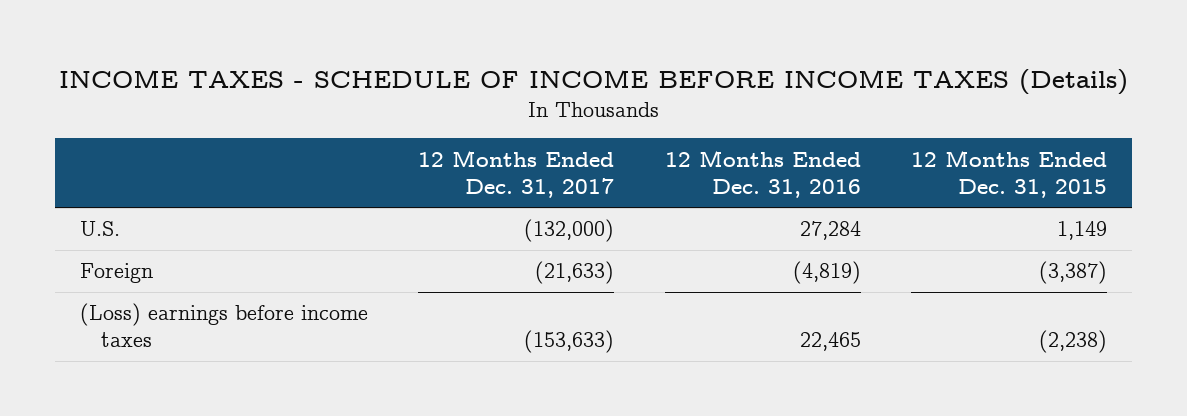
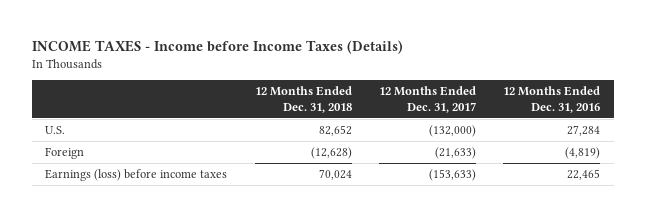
- INCOME TAXES - SCHEDULE OF INCOME BEFORE INCOME TAXES (Details)
+ INCOME TAXES - Income before Income Taxes (Details)
- | 12 Months Ended Dec. 31, 2017 | 12 Months Ended Dec. 31, 2016 | 12 Months Ended Dec. 31, 2015
+ | 12 Months Ended Dec. 31, 2018 | 12 Months Ended Dec. 31, 2017 | 12 Months Ended Dec. 31, 2016
- (Loss) earnings before income taxes | (153,633) | 22,465 | (2,238)
+ Earnings (loss) before income taxes | 70,024 | (153,633) | 22,465

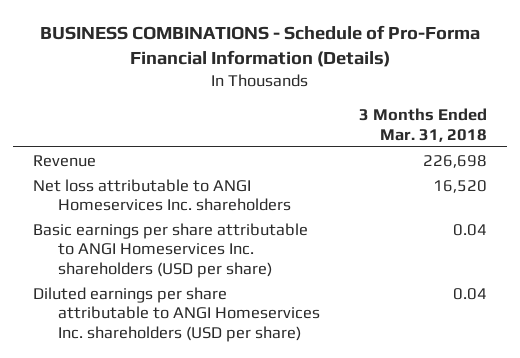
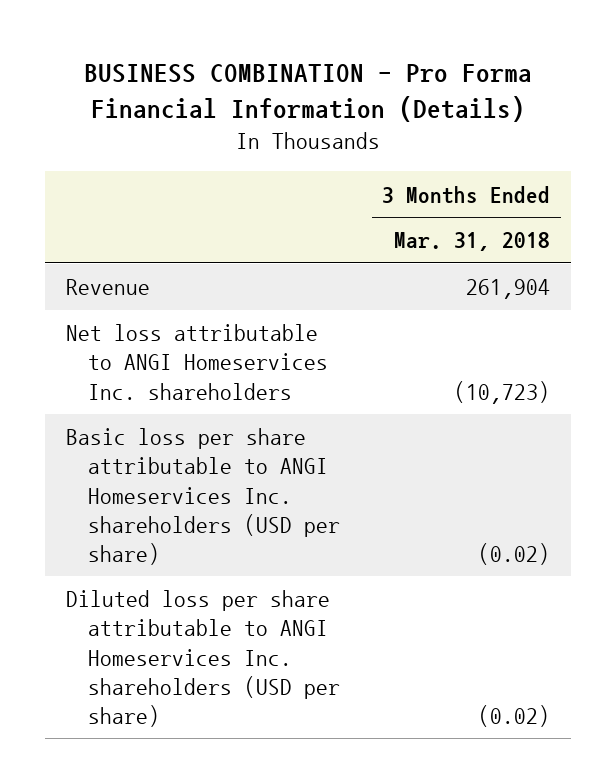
- BUSINESS COMBINATIONS - Schedule of Pro-Forma Financial Information (Details)
+ BUSINESS COMBINATION - Pro Forma Financial Information (Details)
- Revenue | 226,698
- Net loss attributable to ANGI Homeservices Inc. shareholders | 16,520
- Basic earnings per share attributable to ANGI Homeservices Inc. shareholders (USD per share) | 0.04
- Diluted earnings per share attributable to ANGI Homeservices Inc. shareholders (USD per share) | 0.04
+ Revenue | 261,904
+ Net loss attributable to ANGI Homeservices Inc. shareholders | (10,723)
+ Basic loss per share attributable to ANGI Homeservices Inc. shareholders (USD per share) | (0.02)
+ Diluted loss per share attributable to ANGI Homeservices Inc. shareholders (USD per share) | (0.02)

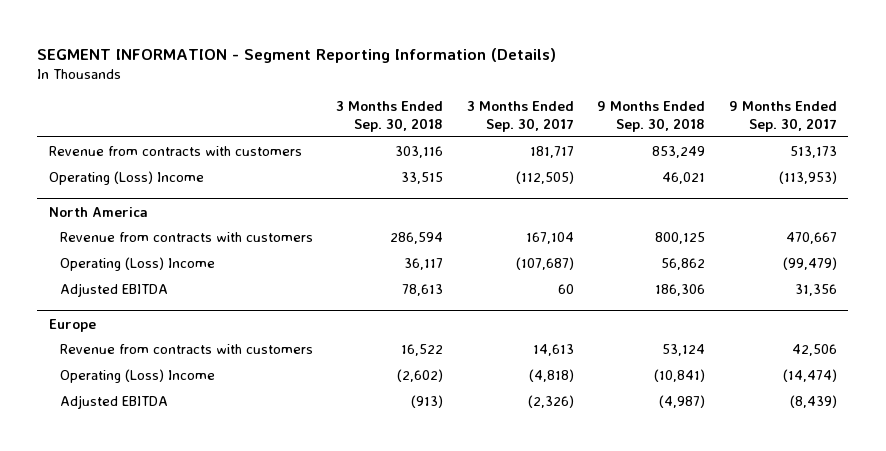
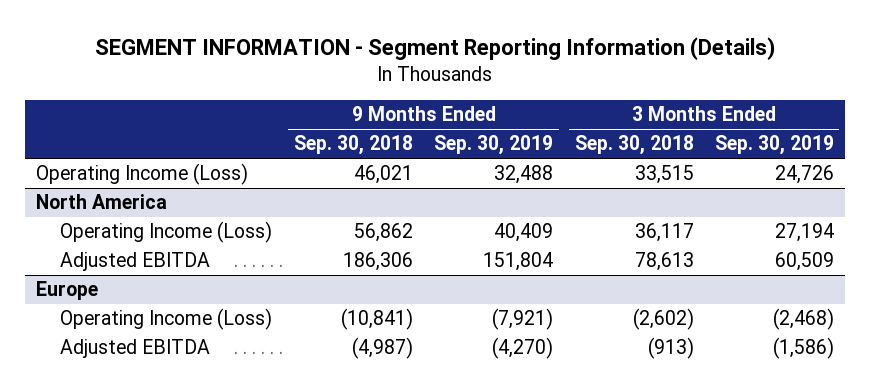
- | 3 Months Ended Sep. 30, 2018 | 3 Months Ended Sep. 30, 2017 | 9 Months Ended Sep. 30, 2018 | 9 Months Ended Sep. 30, 2017
+ | 9 Months Ended Sep. 30, 2018 | 9 Months Ended Sep. 30, 2019 | 3 Months Ended Sep. 30, 2018 | 3 Months Ended Sep. 30, 2019
- Revenue from contracts with customers | 303,116 | 181,717 | 853,249 | 513,173
- Operating (Loss) Income | 33,515 | (112,505) | 46,021 | (113,953)
+ Operating Income (Loss) | 46,021 | 32,488 | 33,515 | 24,726
@ North America
- Revenue from contracts with customers | 286,594 | 167,104 | 800,125 | 470,667
- Operating (Loss) Income | 36,117 | (107,687) | 56,862 | (99,479)
+ Operating Income (Loss) | 56,862 | 40,409 | 36,117 | 27,194
@ Europe
- Revenue from contracts with customers | 16,522 | 14,613 | 53,124 | 42,506
- Operating (Loss) Income | (2,602) | (4,818) | (10,841) | (14,474)
+ Operating Income (Loss) | (10,841) | (7,921) | (2,602) | (2,468)

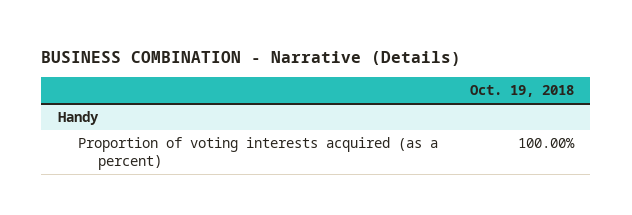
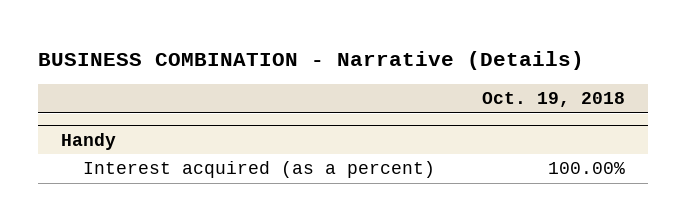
@ Handy
- Proportion of voting interests acquired (as a percent) | 100.00%
+ Interest acquired (as a percent) | 100.00%

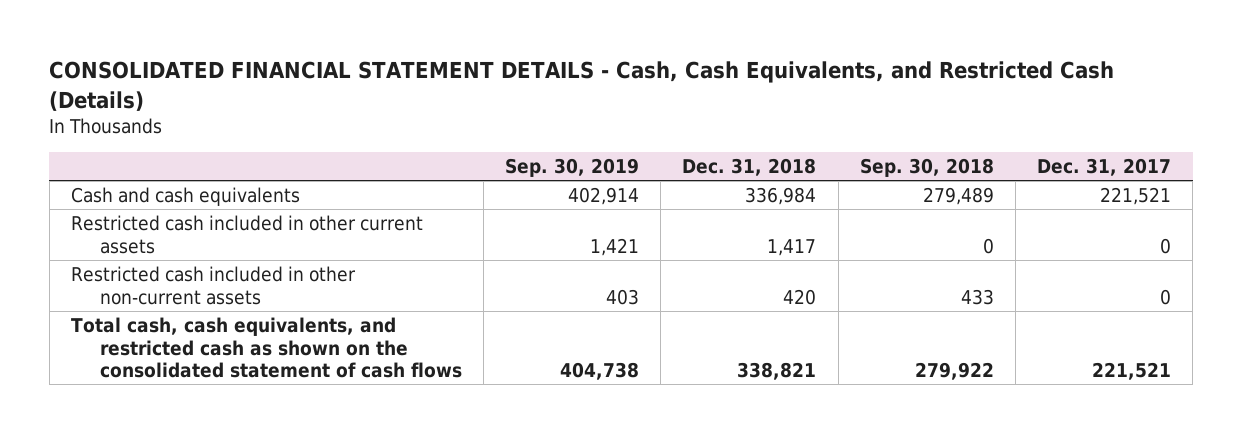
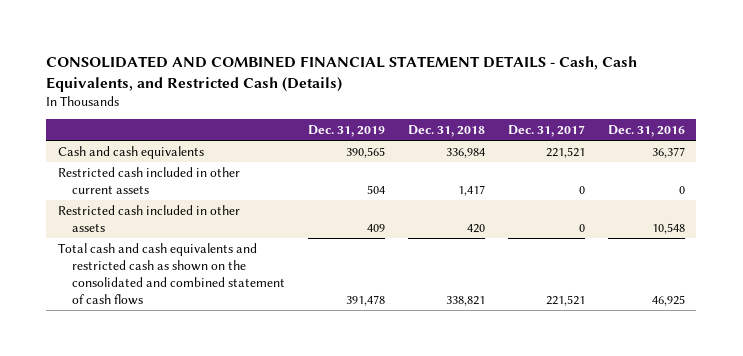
- CONSOLIDATED FINANCIAL STATEMENT DETAILS - Cash, Cash Equivalents, and Restricted Cash (Details)
+ CONSOLIDATED AND COMBINED FINANCIAL STATEMENT DETAILS - Cash, Cash Equivalents, and Restricted Cash (Details)
- | Sep. 30, 2019 | Dec. 31, 2018 | Sep. 30, 2018 | Dec. 31, 2017
+ | Dec. 31, 2019 | Dec. 31, 2018 | Dec. 31, 2017 | Dec. 31, 2016
- Restricted cash included in other non-current assets | 403 | 420 | 433 | 0
- Total cash, cash equivalents, and restricted cash as shown on the consolidated statement of cash flows | 404,738 | 338,821 | 279,922 | 221,521
+ Restricted cash included in other assets | 409 | 420 | 0 | 10,548
+ Total cash and cash equivalents and restricted cash as shown on the consolidated and combined statement of cash flows | 391,478 | 338,821 | 221,521 | 46,925

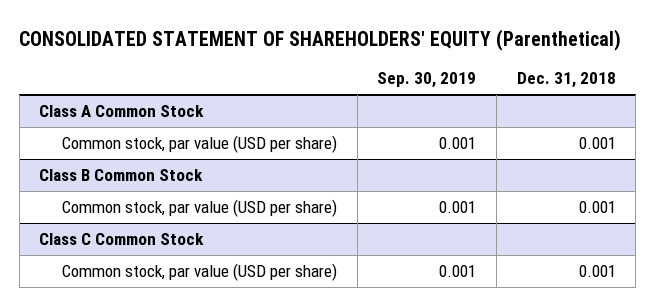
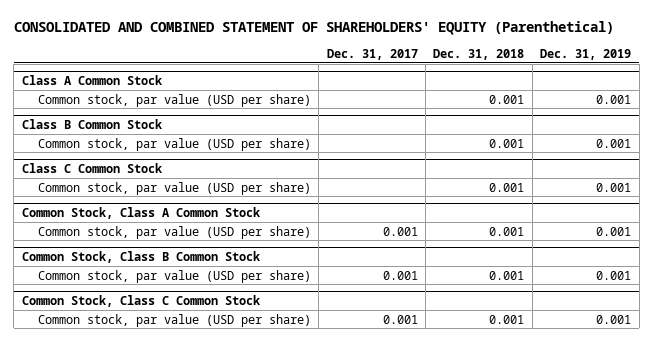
- CONSOLIDATED STATEMENT OF SHAREHOLDERS' EQUITY (Parenthetical)
+ CONSOLIDATED AND COMBINED STATEMENT OF SHAREHOLDERS' EQUITY (Parenthetical)
- | Sep. 30, 2019 | Dec. 31, 2018
+ | Dec. 31, 2017 | Dec. 31, 2018 | Dec. 31, 2019
+ Common Stock, Class A Common Stock
+ Common stock, par value (USD per share) | 0.001 | 0.001 | 0.001
+ Common Stock, Class B Common Stock
+ Common stock, par value (USD per share) | 0.001 | 0.001 | 0.001
+ Common Stock, Class C Common Stock
+ Common stock, par value (USD per share) | 0.001 | 0.001 | 0.001

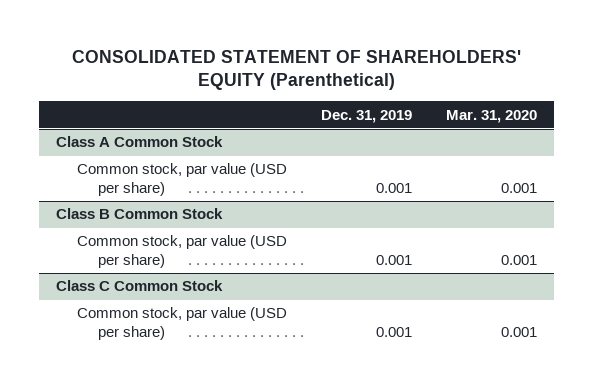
- CONSOLIDATED AND COMBINED STATEMENT OF SHAREHOLDERS' EQUITY (Parenthetical)
+ CONSOLIDATED STATEMENT OF SHAREHOLDERS' EQUITY (Parenthetical)
- | Dec. 31, 2017 | Dec. 31, 2018 | Dec. 31, 2019
+ | Dec. 31, 2019 | Mar. 31, 2020
- Common Stock, Class A Common Stock
- Common stock, par value (USD per share) | 0.001 | 0.001 | 0.001
- Common Stock, Class B Common Stock
- Common stock, par value (USD per share) | 0.001 | 0.001 | 0.001
- Common Stock, Class C Common Stock
- Common stock, par value (USD per share) | 0.001 | 0.001 | 0.001

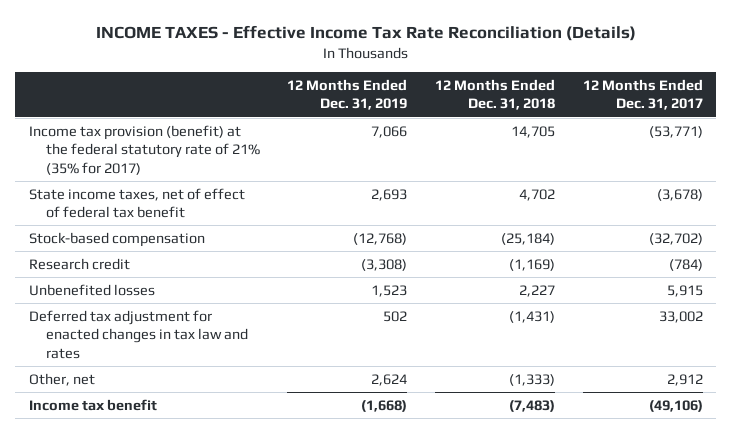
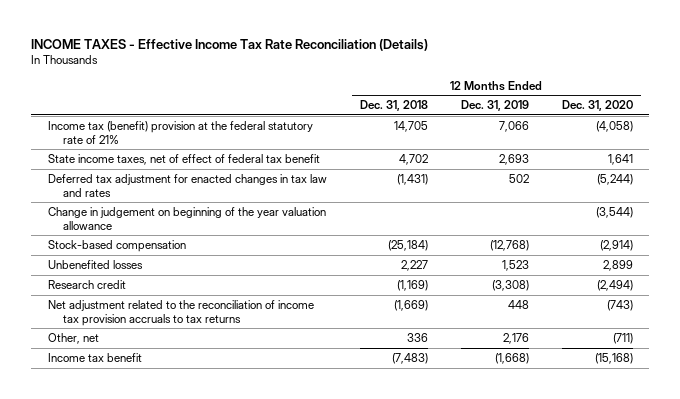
- | 12 Months Ended Dec. 31, 2019 | 12 Months Ended Dec. 31, 2018 | 12 Months Ended Dec. 31, 2017
+ | 12 Months Ended Dec. 31, 2018 | 12 Months Ended Dec. 31, 2019 | 12 Months Ended Dec. 31, 2020
- Income tax provision (benefit) at the federal statutory rate of 21% (35% for 2017) | 7,066 | 14,705 | (53,771)
+ Income tax (benefit) provision at the federal statutory rate of 21% | 14,705 | 7,066 | (4,058)
moved up: Deferred tax adjustment for enacted changes in tax law and rates | (1,431) | 502 | (5,244)
+ Change in judgement on beginning of the year valuation allowance | | | (3,544)
- Other, net | 2,624 | (1,333) | 2,912
moved down: Research credit | (1,169) | (3,308) | (2,494)
+ Net adjustment related to the reconciliation of income tax provision accruals to tax returns | (1,669) | 448 | (743)
+ Other, net | 336 | 2,176 | (711)

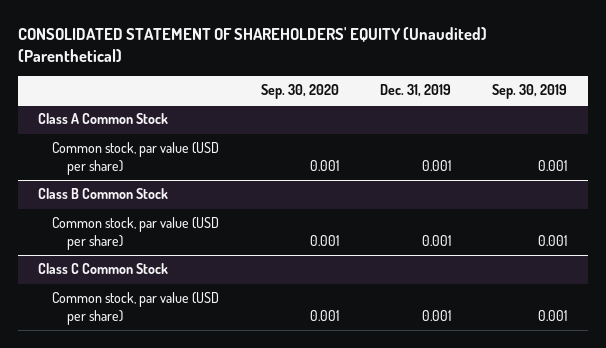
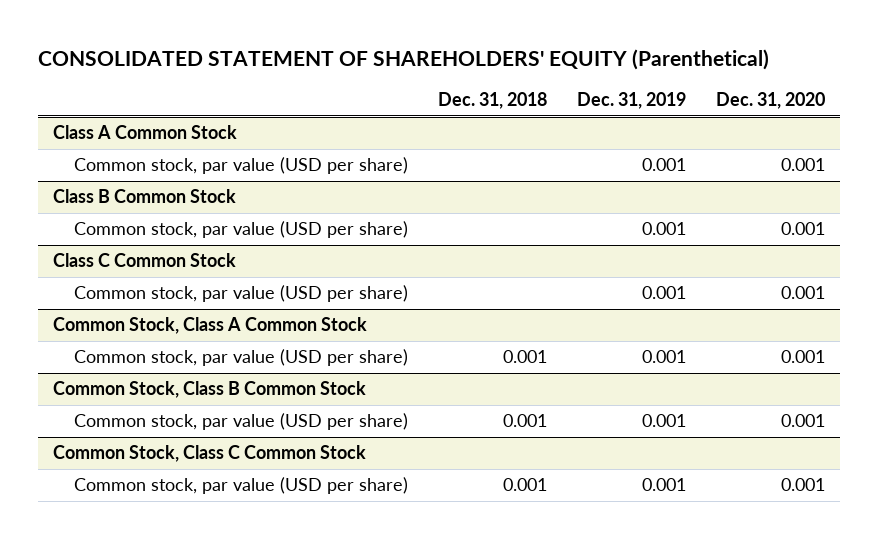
- CONSOLIDATED STATEMENT OF SHAREHOLDERS' EQUITY (Unaudited) (Parenthetical)
+ CONSOLIDATED STATEMENT OF SHAREHOLDERS' EQUITY (Parenthetical)
- | Sep. 30, 2020 | Dec. 31, 2019 | Sep. 30, 2019
+ | Dec. 31, 2018 | Dec. 31, 2019 | Dec. 31, 2020
+ Common Stock, Class A Common Stock
+ Common stock, par value (USD per share) | 0.001 | 0.001 | 0.001
+ Common Stock, Class B Common Stock
+ Common stock, par value (USD per share) | 0.001 | 0.001 | 0.001
+ Common Stock, Class C Common Stock
+ Common stock, par value (USD per share) | 0.001 | 0.001 | 0.001

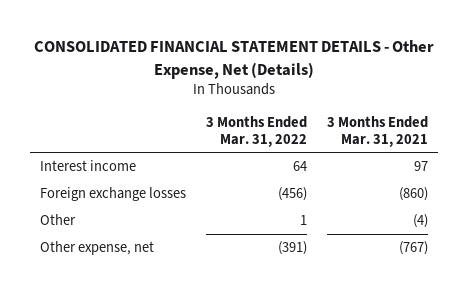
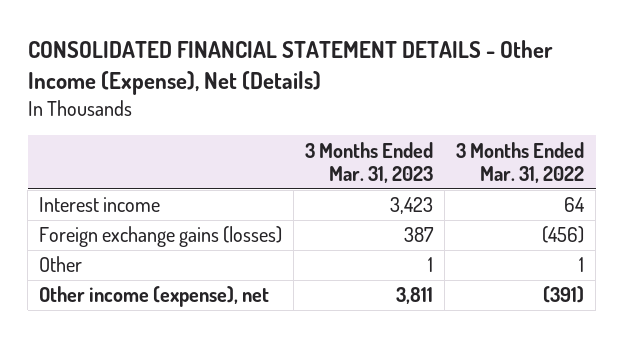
- CONSOLIDATED FINANCIAL STATEMENT DETAILS - Other Expense, Net (Details)
+ CONSOLIDATED FINANCIAL STATEMENT DETAILS - Other Income (Expense), Net (Details)
- | 3 Months Ended Mar. 31, 2022 | 3 Months Ended Mar. 31, 2021
+ | 3 Months Ended Mar. 31, 2023 | 3 Months Ended Mar. 31, 2022
- Foreign exchange losses | (456) | (860)
+ Foreign exchange gains (losses) | 387 | (456)
- Other expense, net | (391) | (767)
+ Other income (expense), net | 3,811 | (391)

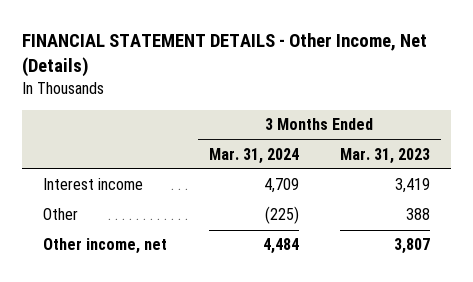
- CONSOLIDATED FINANCIAL STATEMENT DETAILS - Other Income (Expense), Net (Details)
+ FINANCIAL STATEMENT DETAILS - Other Income, Net (Details)
- | 3 Months Ended Mar. 31, 2023 | 3 Months Ended Mar. 31, 2022
+ | 3 Months Ended Mar. 31, 2024 | 3 Months Ended Mar. 31, 2023
- Interest income | 3,423 | 64
- Foreign exchange gains (losses) | 387 | (456)
- Other | 1 | 1
- Other income (expense), net | 3,811 | (391)
+ Interest income | 4,709 | 3,419
+ Other | (225) | 388
+ Other income, net | 4,484 | 3,807

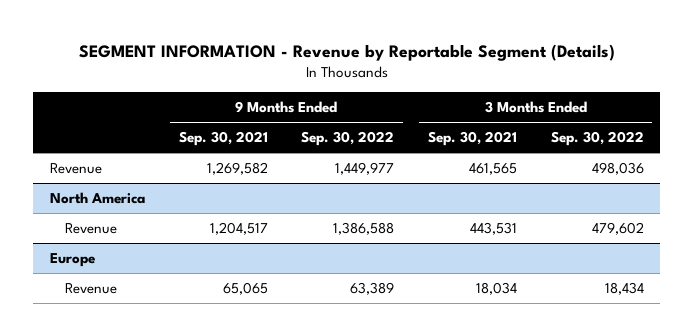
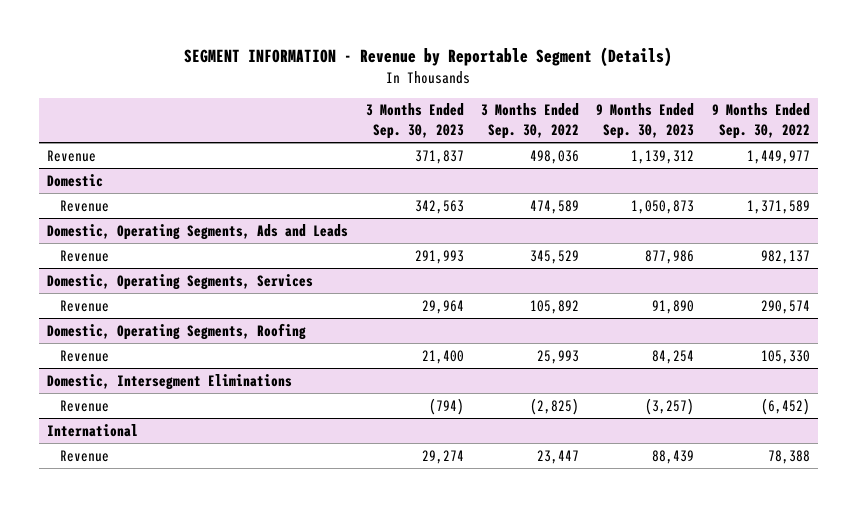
- | 9 Months Ended Sep. 30, 2021 | 9 Months Ended Sep. 30, 2022 | 3 Months Ended Sep. 30, 2021 | 3 Months Ended Sep. 30, 2022
+ | 3 Months Ended Sep. 30, 2023 | 3 Months Ended Sep. 30, 2022 | 9 Months Ended Sep. 30, 2023 | 9 Months Ended Sep. 30, 2022
- North America
- Revenue | 1,204,517 | 1,386,588 | 443,531 | 479,602
- Europe
- Revenue | 65,065 | 63,389 | 18,034 | 18,434
+ Domestic
+ Revenue | 342,563 | 474,589 | 1,050,873 | 1,371,589
+ Domestic, Operating Segments, Ads and Leads
+ Revenue | 291,993 | 345,529 | 877,986 | 982,137
+ Domestic, Operating Segments, Services
+ Revenue | 29,964 | 105,892 | 91,890 | 290,574
+ Domestic, Operating Segments, Roofing
+ Revenue | 21,400 | 25,993 | 84,254 | 105,330
+ Domestic, Intersegment Eliminations
+ Revenue | (794) | (2,825) | (3,257) | (6,452)
+ International
+ Revenue | 29,274 | 23,447 | 88,439 | 78,388

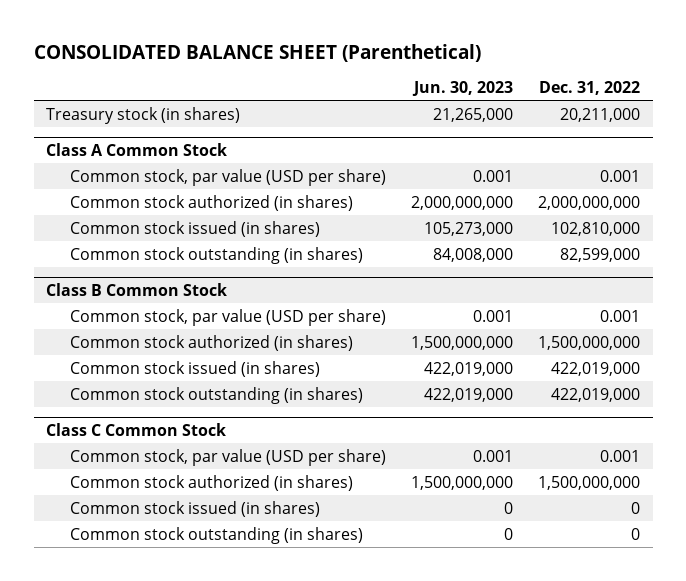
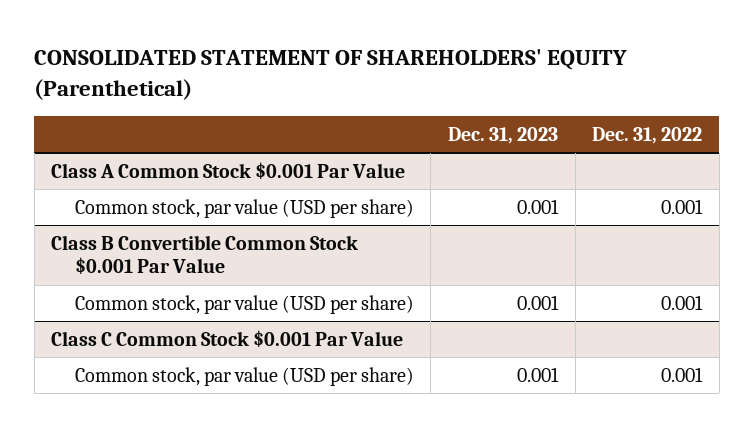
- CONSOLIDATED BALANCE SHEET (Parenthetical)
+ CONSOLIDATED STATEMENT OF SHAREHOLDERS' EQUITY (Parenthetical)
- | Jun. 30, 2023 | Dec. 31, 2022
+ | Dec. 31, 2023 | Dec. 31, 2022
- Treasury stock (in shares) | 21,265,000 | 20,211,000
- Class A Common Stock
+ Class A Common Stock $0.001 Par Value
- Common stock authorized (in shares) | 2,000,000,000 | 2,000,000,000
- Common stock issued (in shares) | 105,273,000 | 102,810,000
- Common stock outstanding (in shares) | 84,008,000 | 82,599,000
- Class B Common Stock
+ Class B Convertible Common Stock $0.001 Par Value
- Common stock authorized (in shares) | 1,500,000,000 | 1,500,000,000
- Common stock issued (in shares) | 422,019,000 | 422,019,000
- Common stock outstanding (in shares) | 422,019,000 | 422,019,000
- Class C Common Stock
+ Class C Common Stock $0.001 Par Value
- Common stock authorized (in shares) | 1,500,000,000 | 1,500,000,000
- Common stock issued (in shares) | 0 | 0
- Common stock outstanding (in shares) | 0 | 0

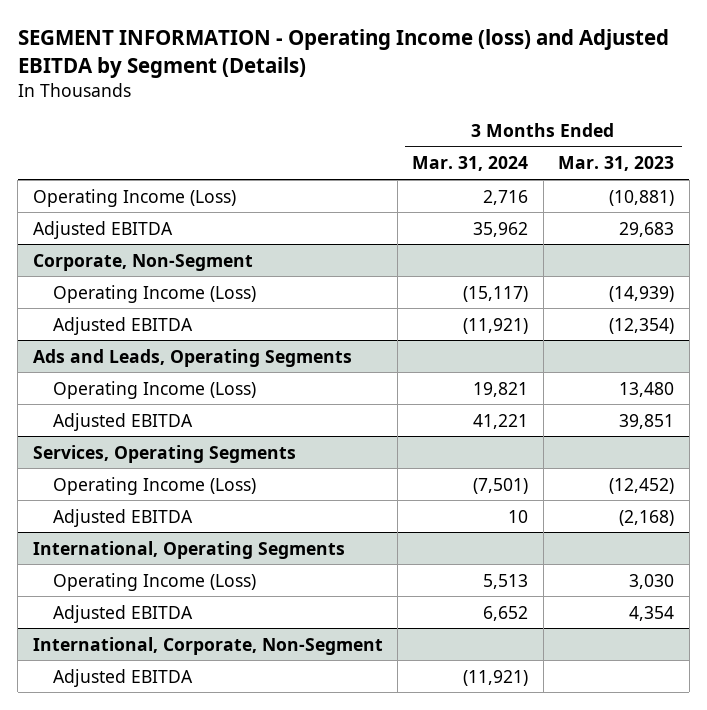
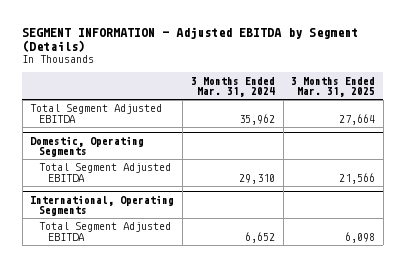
- SEGMENT INFORMATION - Operating Income (loss) and Adjusted EBITDA by Segment (Details)
+ SEGMENT INFORMATION - Adjusted EBITDA by Segment (Details)
- | 3 Months Ended Mar. 31, 2024 | 3 Months Ended Mar. 31, 2023
+ | 3 Months Ended Mar. 31, 2024 | 3 Months Ended Mar. 31, 2025
- Operating Income (Loss) | 2,716 | (10,881)
- Adjusted EBITDA | 35,962 | 29,683
- Corporate, Non-Segment
- Operating Income (Loss) | (15,117) | (14,939)
- Adjusted EBITDA | (11,921) | (12,354)
- Ads and Leads, Operating Segments
- Operating Income (Loss) | 19,821 | 13,480
- Adjusted EBITDA | 41,221 | 39,851
- Services, Operating Segments
- Operating Income (Loss) | (7,501) | (12,452)
- Adjusted EBITDA | 10 | (2,168)
+ Total Segment Adjusted EBITDA | 35,962 | 27,664
+ Domestic, Operating Segments
+ Total Segment Adjusted EBITDA | 29,310 | 21,566
@ International, Operating Segments
- Operating Income (Loss) | 5,513 | 3,030
- Adjusted EBITDA | 6,652 | 4,354
- International, Corporate, Non-Segment
- Adjusted EBITDA | (11,921) |
@ International, Operating Segments
+ Total Segment Adjusted EBITDA | 6,652 | 6,098

